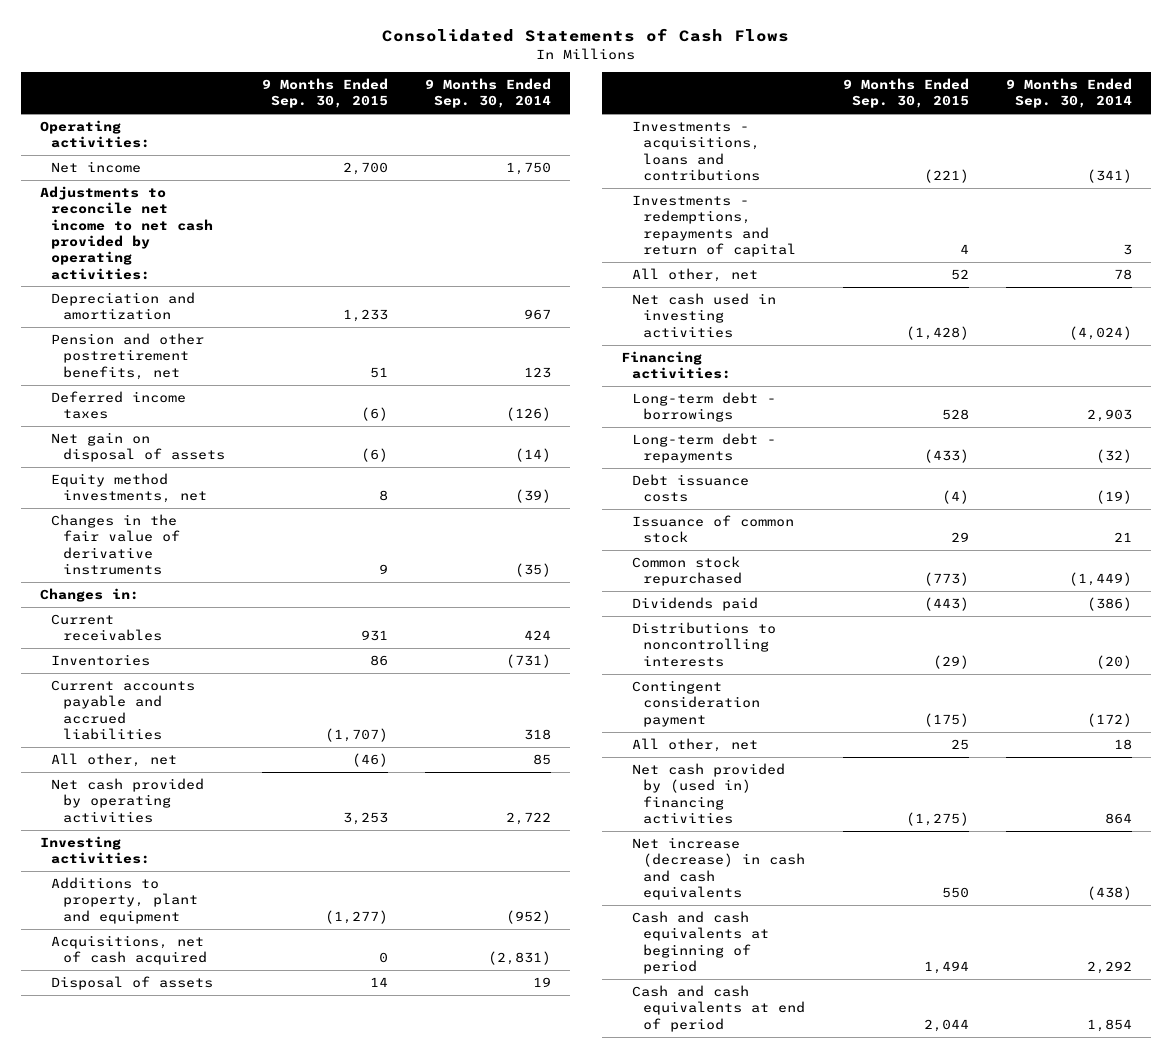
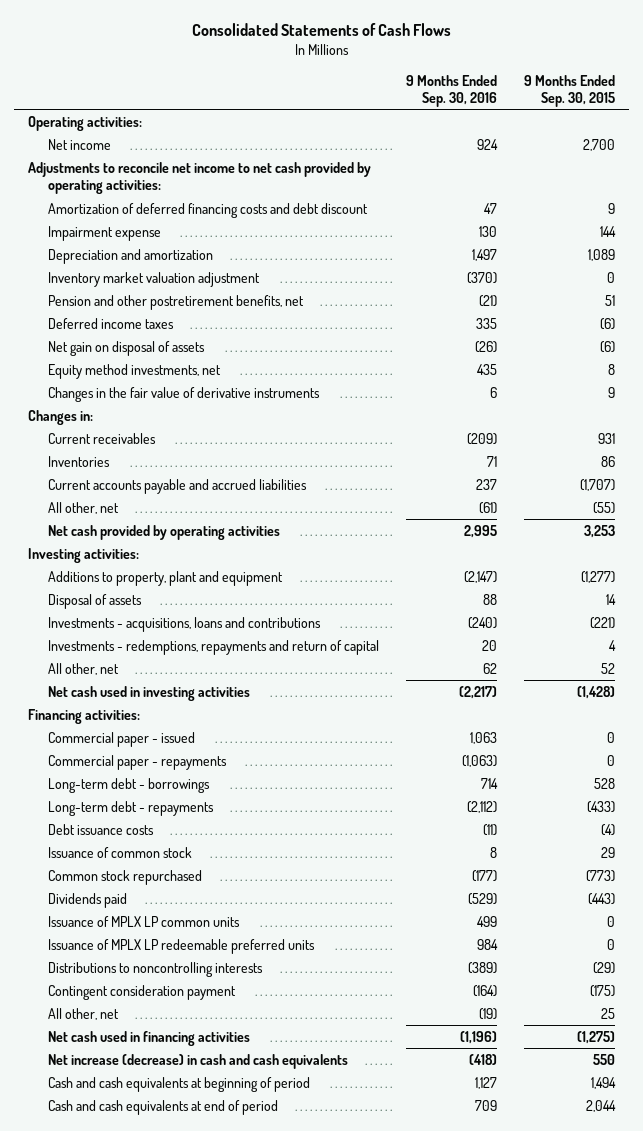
- | 9 Months Ended Sep. 30, 2015 | 9 Months Ended Sep. 30, 2014
+ | 9 Months Ended Sep. 30, 2016 | 9 Months Ended Sep. 30, 2015
- Depreciation and amortization | 1,233 | 967
+ Amortization of deferred financing costs and debt discount | 47 | 9
+ Impairment expense | 130 | 144
+ Depreciation and amortization | 1,497 | 1,089
+ Inventory market valuation adjustment | (370) | 0
- All other, net | (46) | 85
+ All other, net | (61) | (55)
- Acquisitions, net of cash acquired | 0 | (2,831)
+ Commercial paper - issued | 1,063 | 0
+ Commercial paper - repayments | (1,063) | 0
+ Issuance of MPLX LP common units | 499 | 0
+ Issuance of MPLX LP redeemable preferred units | 984 | 0
- Net cash provided by (used in) financing activities | (1,275) | 864
+ Net cash used in financing activities | (1,196) | (1,275)

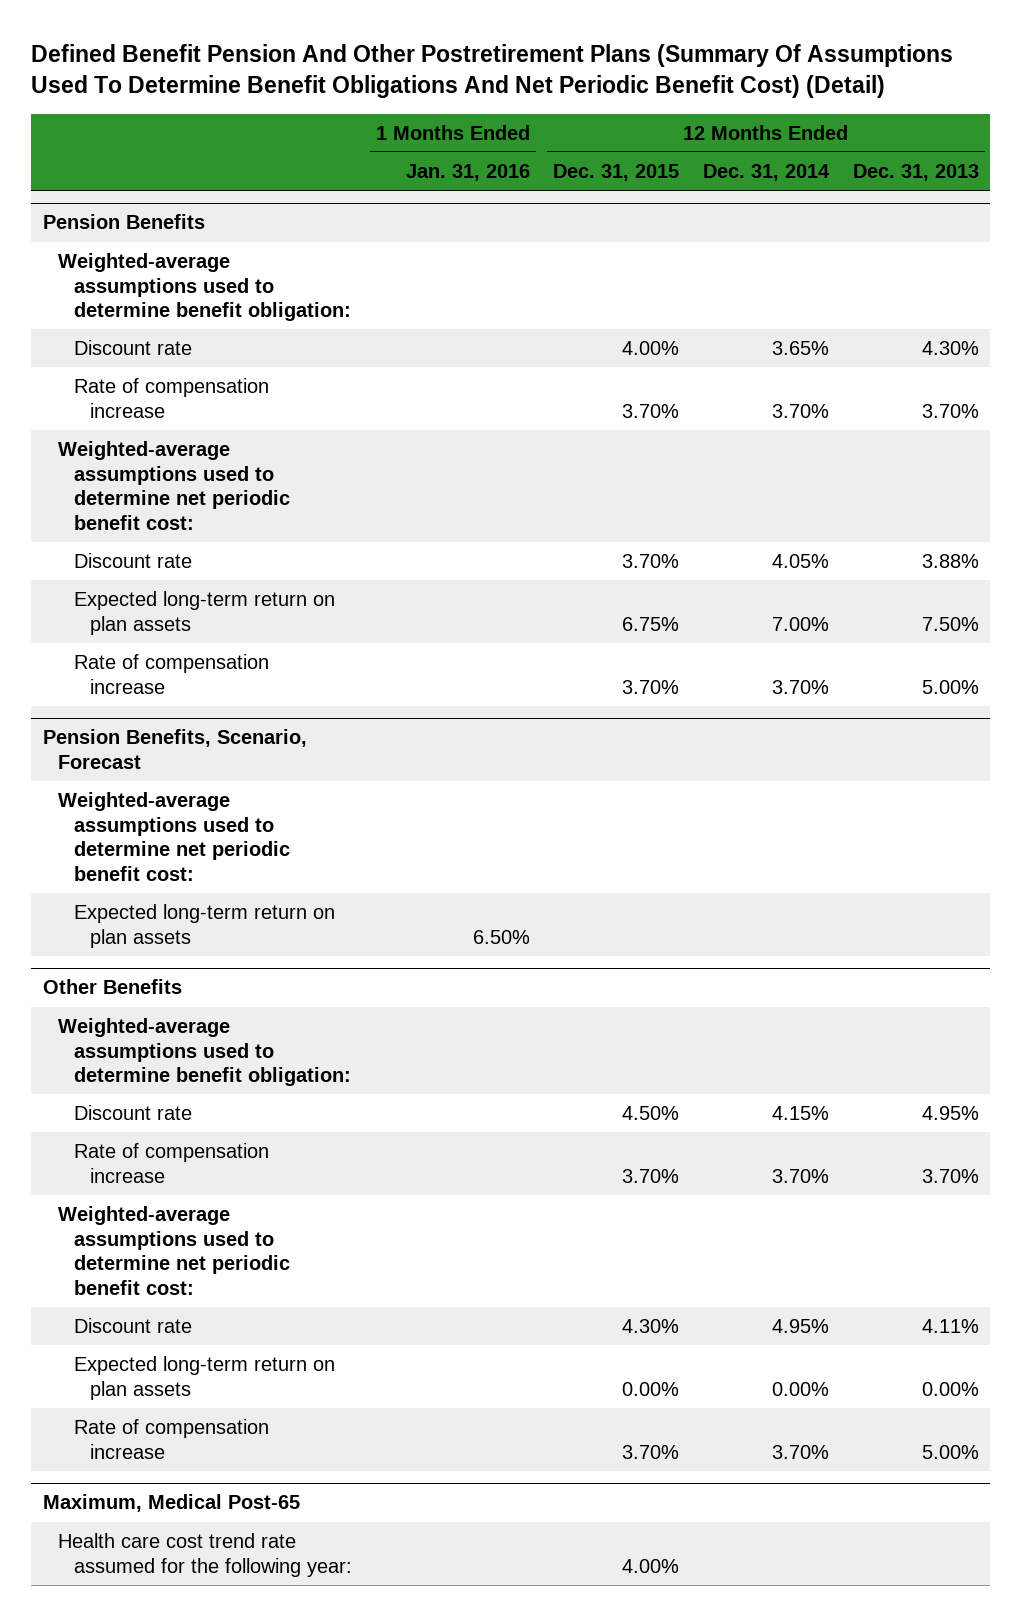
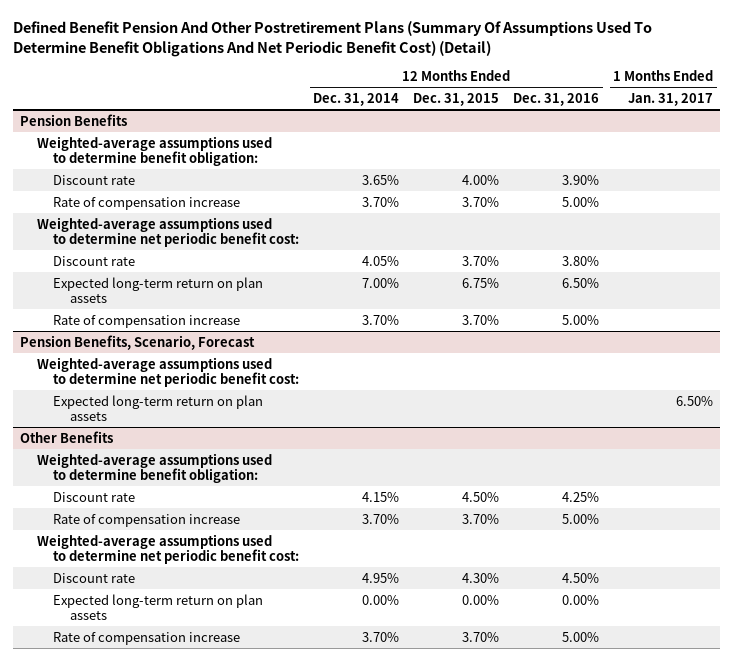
- | 1 Months Ended Jan. 31, 2016 | 12 Months Ended Dec. 31, 2015 | 12 Months Ended Dec. 31, 2014 | 12 Months Ended Dec. 31, 2013
+ | 12 Months Ended Dec. 31, 2014 | 12 Months Ended Dec. 31, 2015 | 12 Months Ended Dec. 31, 2016 | 1 Months Ended Jan. 31, 2017
- Maximum, Medical Post-65
- Health care cost trend rate assumed for the following year: | | 4.00% | |

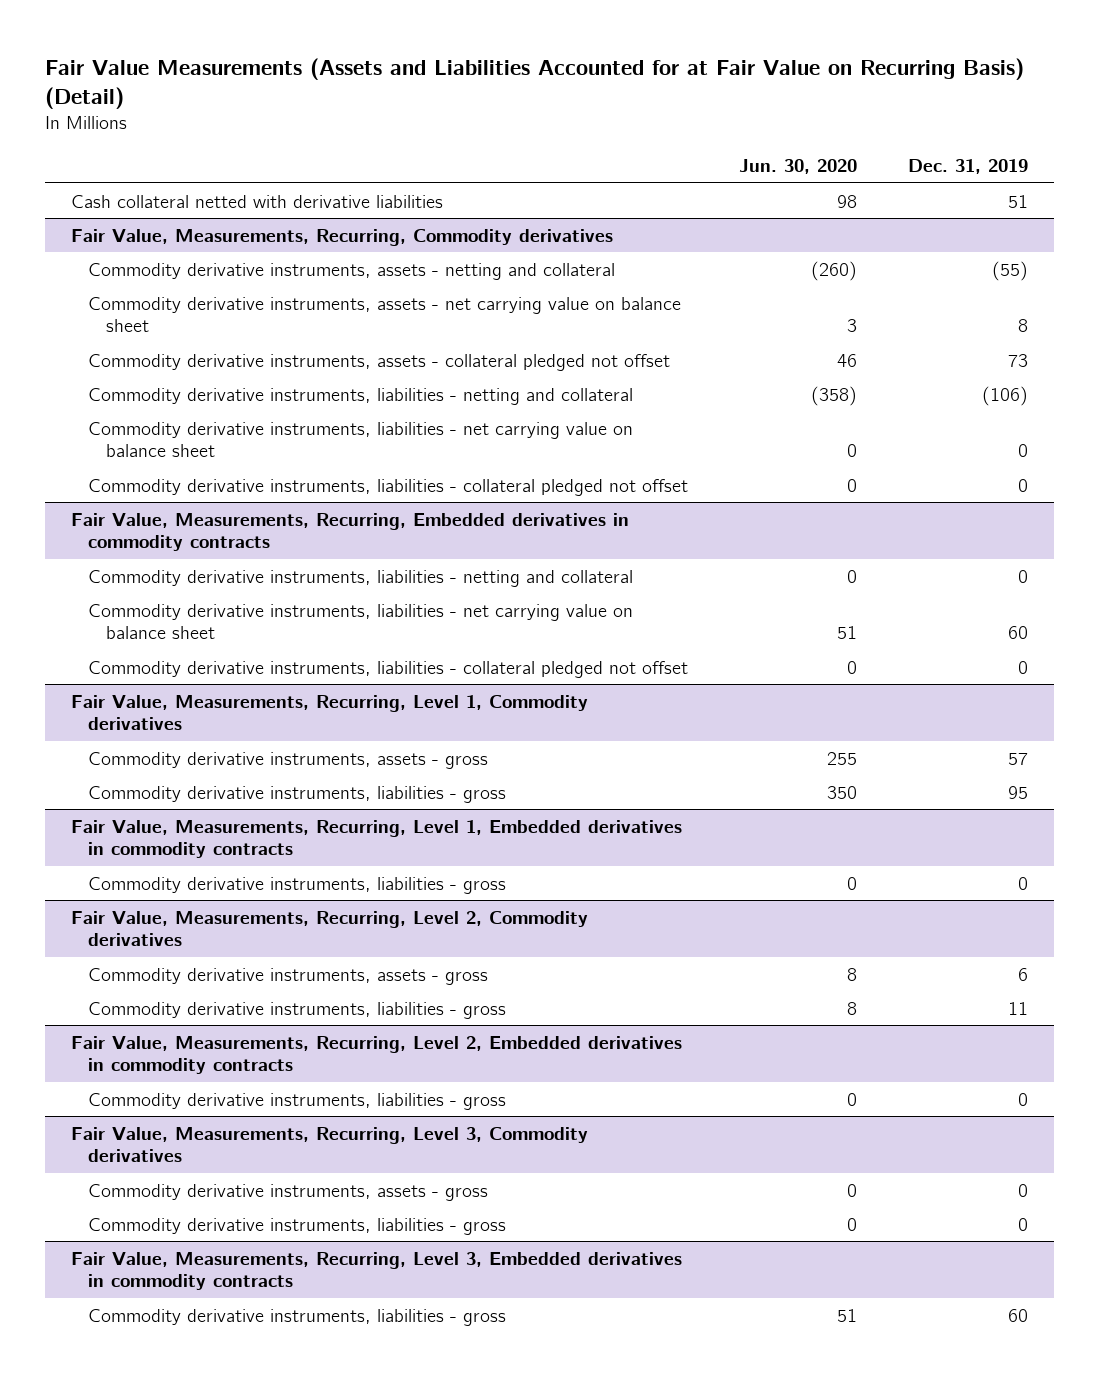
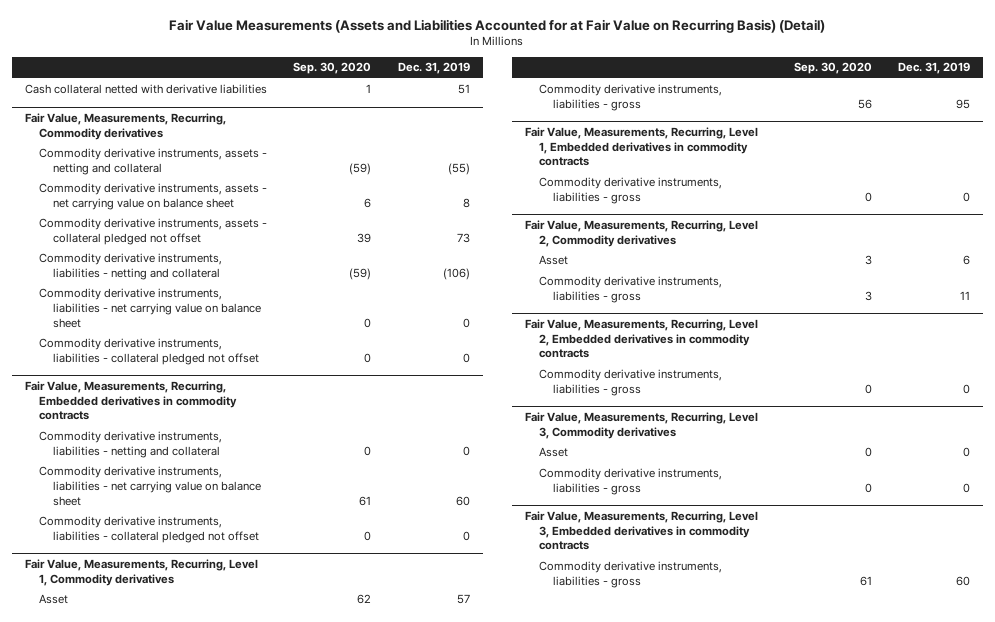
- | Jun. 30, 2020 | Dec. 31, 2019
+ | Sep. 30, 2020 | Dec. 31, 2019
@ Fair Value, Measurements, Recurring, Level 1, Commodity derivatives
- Commodity derivative instruments, assets - gross | 255 | 57
+ Asset | 62 | 57
@ Fair Value, Measurements, Recurring, Level 2, Commodity derivatives
- Commodity derivative instruments, assets - gross | 8 | 6
+ Asset | 3 | 6
@ Fair Value, Measurements, Recurring, Level 3, Commodity derivatives
- Commodity derivative instruments, assets - gross | 0 | 0
+ Asset | 0 | 0

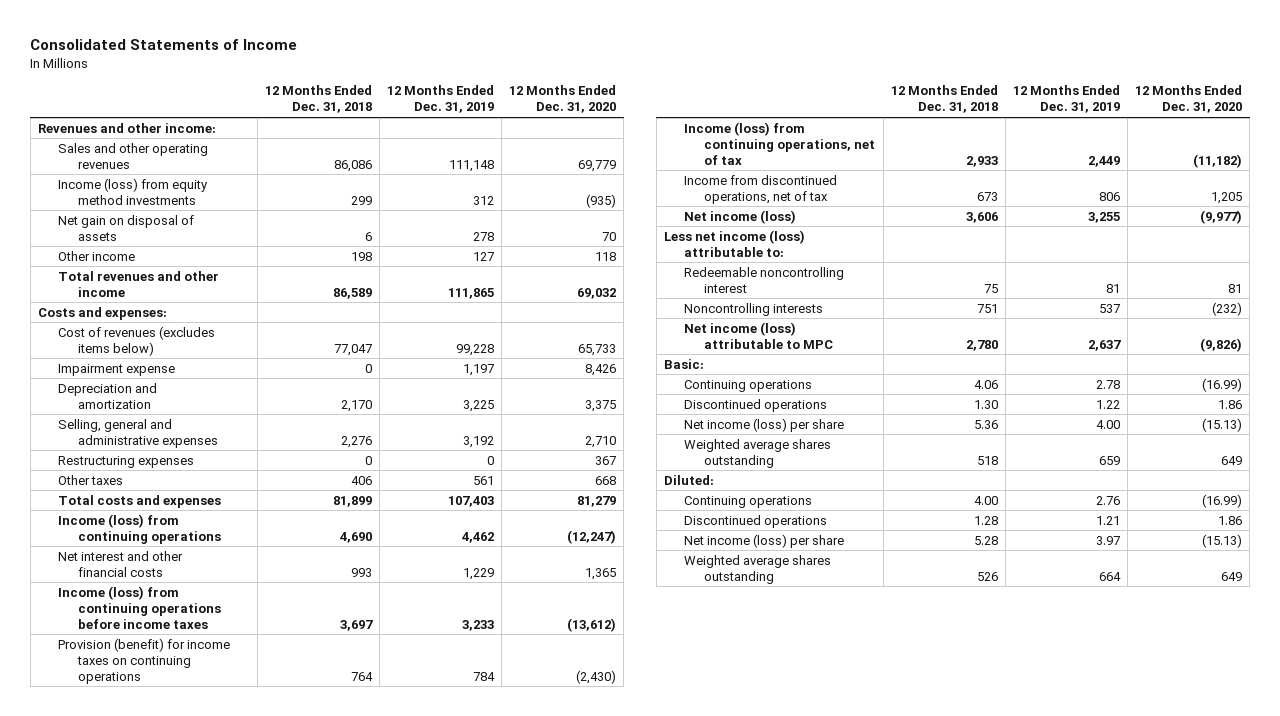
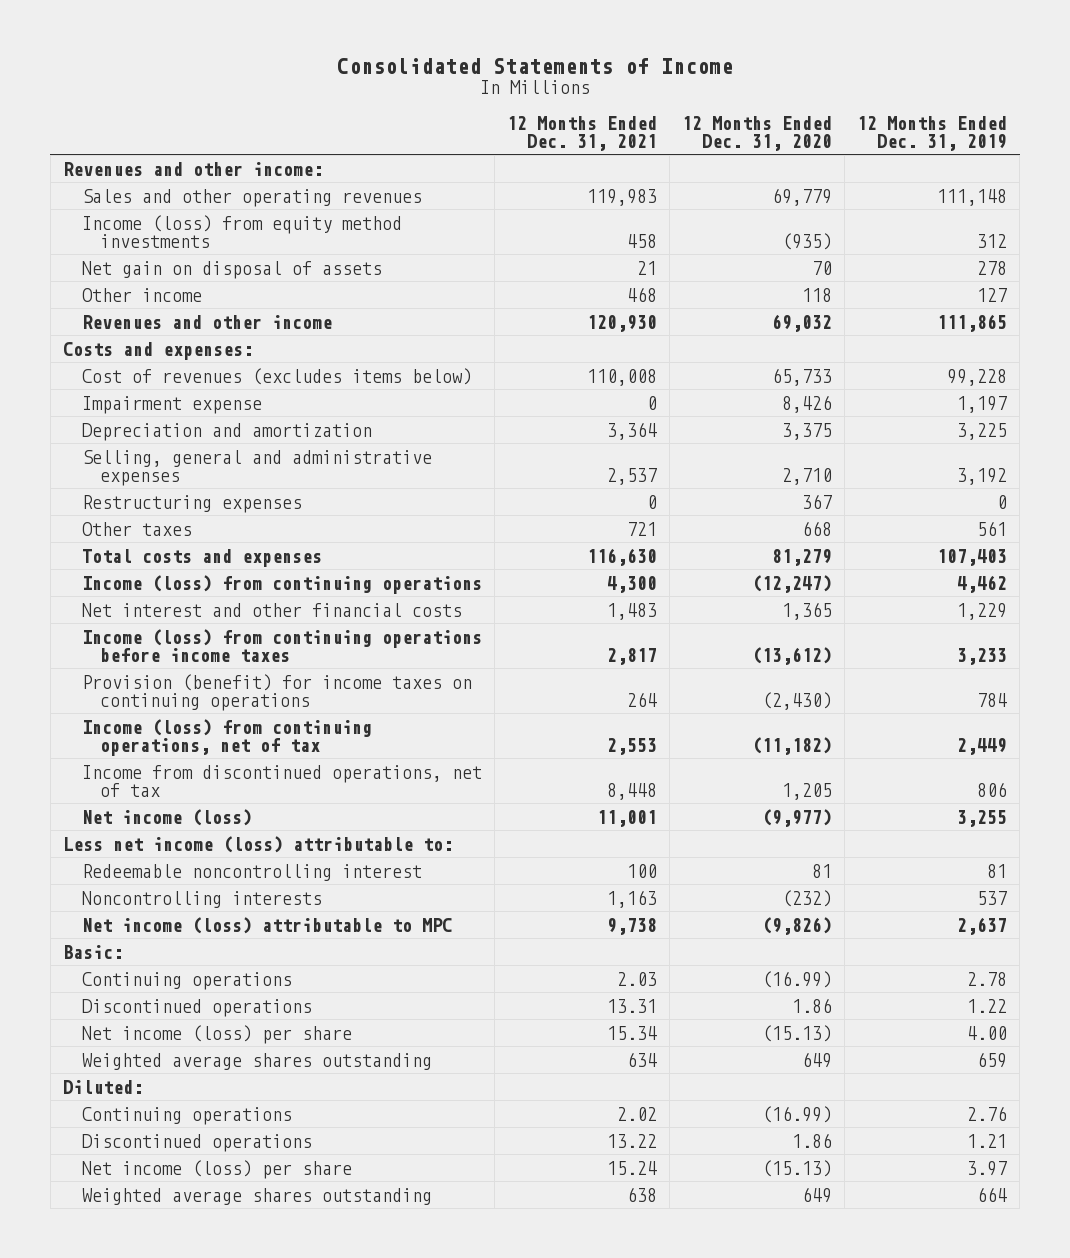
- | 12 Months Ended Dec. 31, 2018 | 12 Months Ended Dec. 31, 2019 | 12 Months Ended Dec. 31, 2020
+ | 12 Months Ended Dec. 31, 2021 | 12 Months Ended Dec. 31, 2020 | 12 Months Ended Dec. 31, 2019
- Total revenues and other income | 86,589 | 111,865 | 69,032
+ Revenues and other income | 120,930 | 69,032 | 111,865

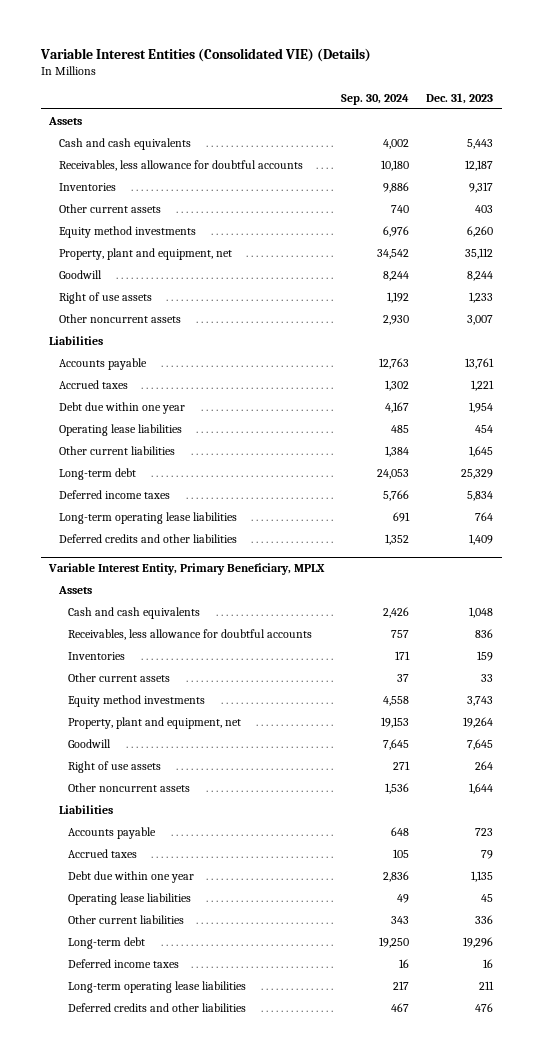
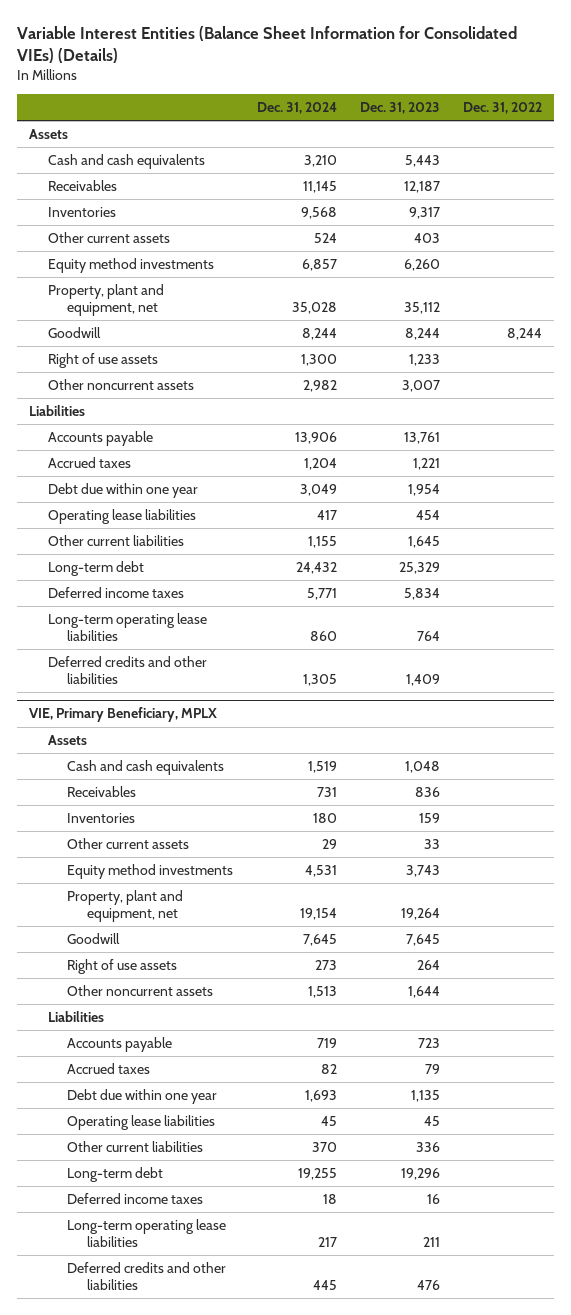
- Variable Interest Entities (Consolidated VIE) (Details)
+ Variable Interest Entities (Balance Sheet Information for Consolidated VIEs) (Details)
- | Sep. 30, 2024 | Dec. 31, 2023
+ | Dec. 31, 2024 | Dec. 31, 2023 | Dec. 31, 2022
- Receivables, less allowance for doubtful accounts | 10,180 | 12,187
+ Receivables | 11,145 | 12,187 |
- Variable Interest Entity, Primary Beneficiary, MPLX
+ VIE, Primary Beneficiary, MPLX
- Receivables, less allowance for doubtful accounts | 757 | 836
+ Receivables | 731 | 836 |

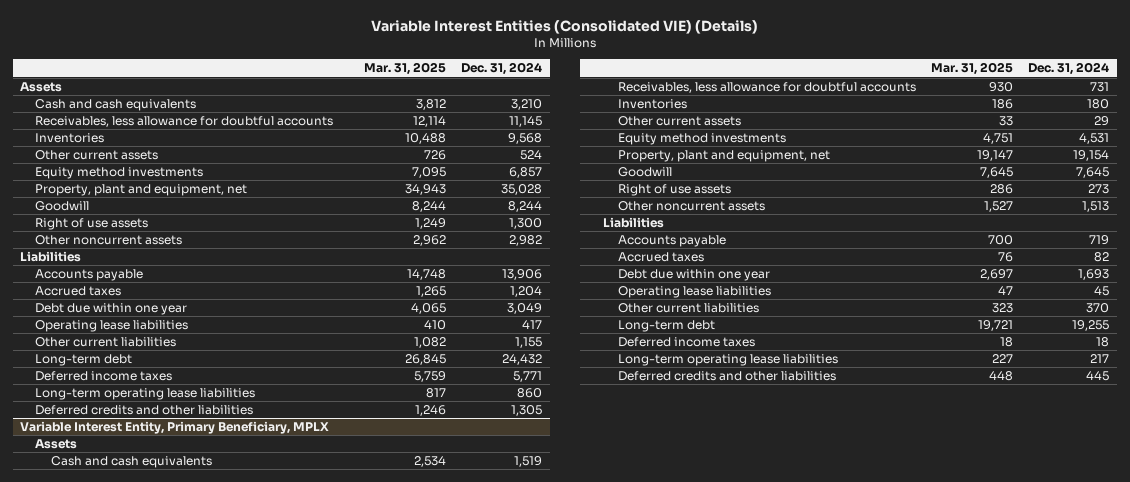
- Variable Interest Entities (Balance Sheet Information for Consolidated VIEs) (Details)
+ Variable Interest Entities (Consolidated VIE) (Details)
- | Dec. 31, 2024 | Dec. 31, 2023 | Dec. 31, 2022
+ | Mar. 31, 2025 | Dec. 31, 2024
- Receivables | 11,145 | 12,187 |
+ Receivables, less allowance for doubtful accounts | 12,114 | 11,145
- VIE, Primary Beneficiary, MPLX
+ Variable Interest Entity, Primary Beneficiary, MPLX
- Receivables | 731 | 836 |
+ Receivables, less allowance for doubtful accounts | 930 | 731

